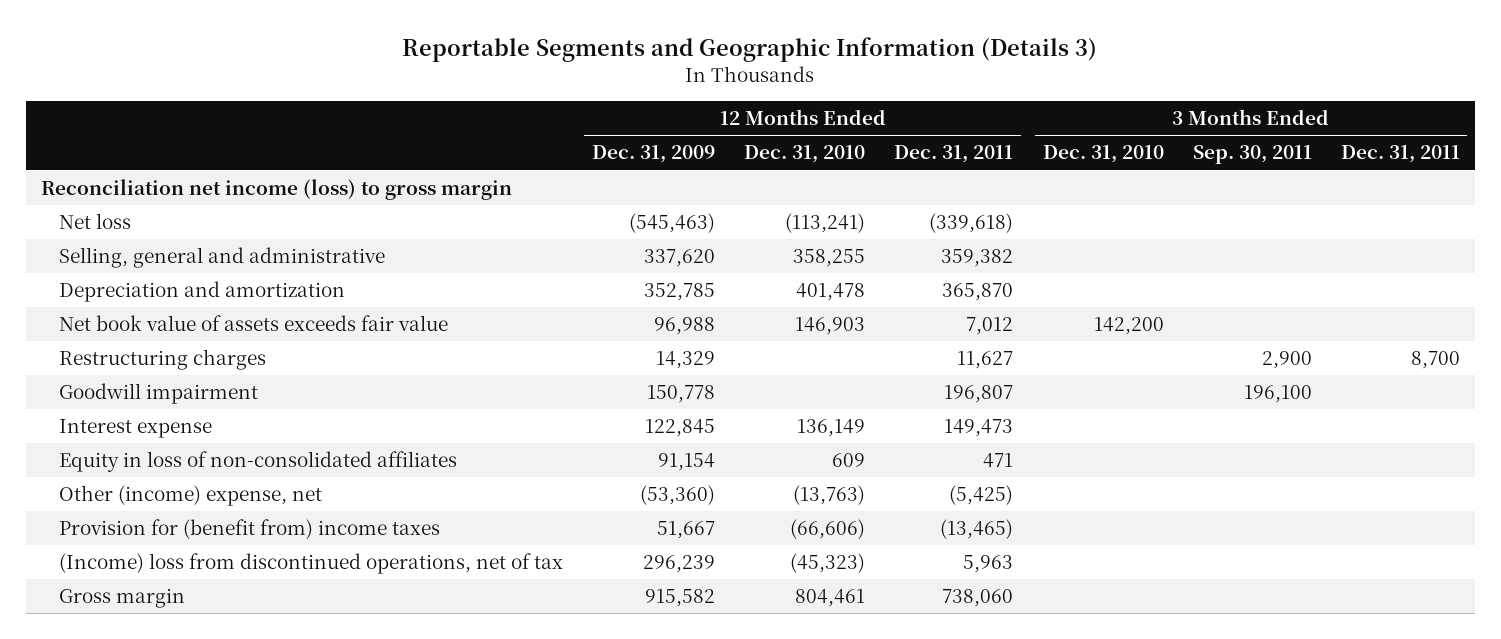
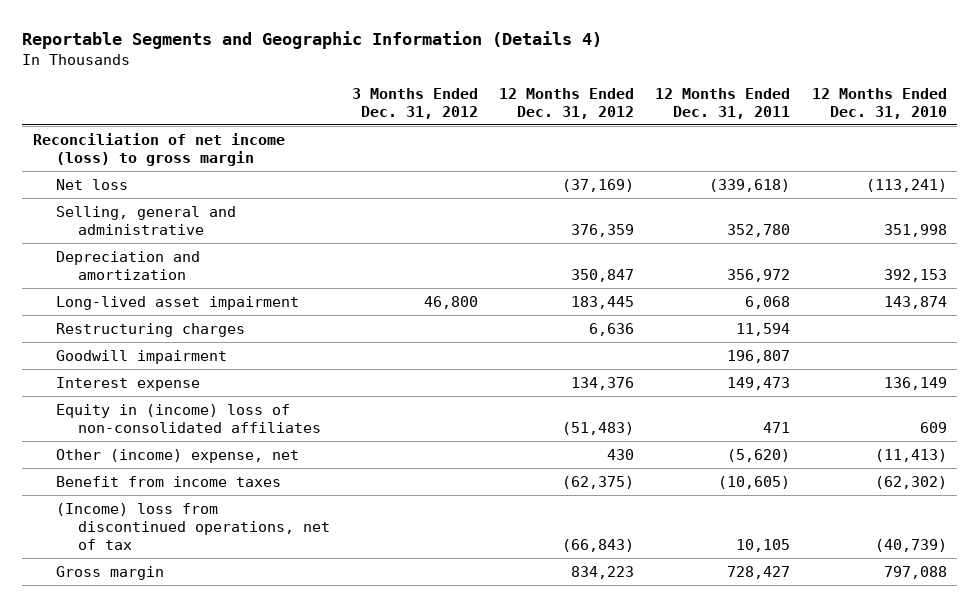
- Reportable Segments and Geographic Information (Details 3)
+ Reportable Segments and Geographic Information (Details 4)
- | 12 Months Ended Dec. 31, 2009 | 12 Months Ended Dec. 31, 2010 | 12 Months Ended Dec. 31, 2011 | 3 Months Ended Dec. 31, 2010 | 3 Months Ended Sep. 30, 2011 | 3 Months Ended Dec. 31, 2011
+ | 3 Months Ended Dec. 31, 2012 | 12 Months Ended Dec. 31, 2012 | 12 Months Ended Dec. 31, 2011 | 12 Months Ended Dec. 31, 2010
- Reconciliation net income (loss) to gross margin
+ Reconciliation of net income (loss) to gross margin
- Selling, general and administrative | 337,620 | 358,255 | 359,382 | | |
- Depreciation and amortization | 352,785 | 401,478 | 365,870 | | |
- Net book value of assets exceeds fair value | 96,988 | 146,903 | 7,012 | 142,200 | |
- Restructuring charges | 14,329 | | 11,627 | | 2,900 | 8,700
+ Selling, general and administrative | | 376,359 | 352,780 | 351,998
+ Depreciation and amortization | | 350,847 | 356,972 | 392,153
+ Long-lived asset impairment | 46,800 | 183,445 | 6,068 | 143,874
+ Restructuring charges | | 6,636 | 11,594 |
- Equity in loss of non-consolidated affiliates | 91,154 | 609 | 471 | | |
- Other (income) expense, net | (53,360) | (13,763) | (5,425) | | |
- Provision for (benefit from) income taxes | 51,667 | (66,606) | (13,465) | | |
- (Income) loss from discontinued operations, net of tax | 296,239 | (45,323) | 5,963 | | |
- Gross margin | 915,582 | 804,461 | 738,060 | | |
+ Equity in (income) loss of non-consolidated affiliates | | (51,483) | 471 | 609
+ Other (income) expense, net | | 430 | (5,620) | (11,413)
+ Benefit from income taxes | | (62,375) | (10,605) | (62,302)
+ (Income) loss from discontinued operations, net of tax | | (66,843) | 10,105 | (40,739)
+ Gross margin | | 834,223 | 728,427 | 797,088

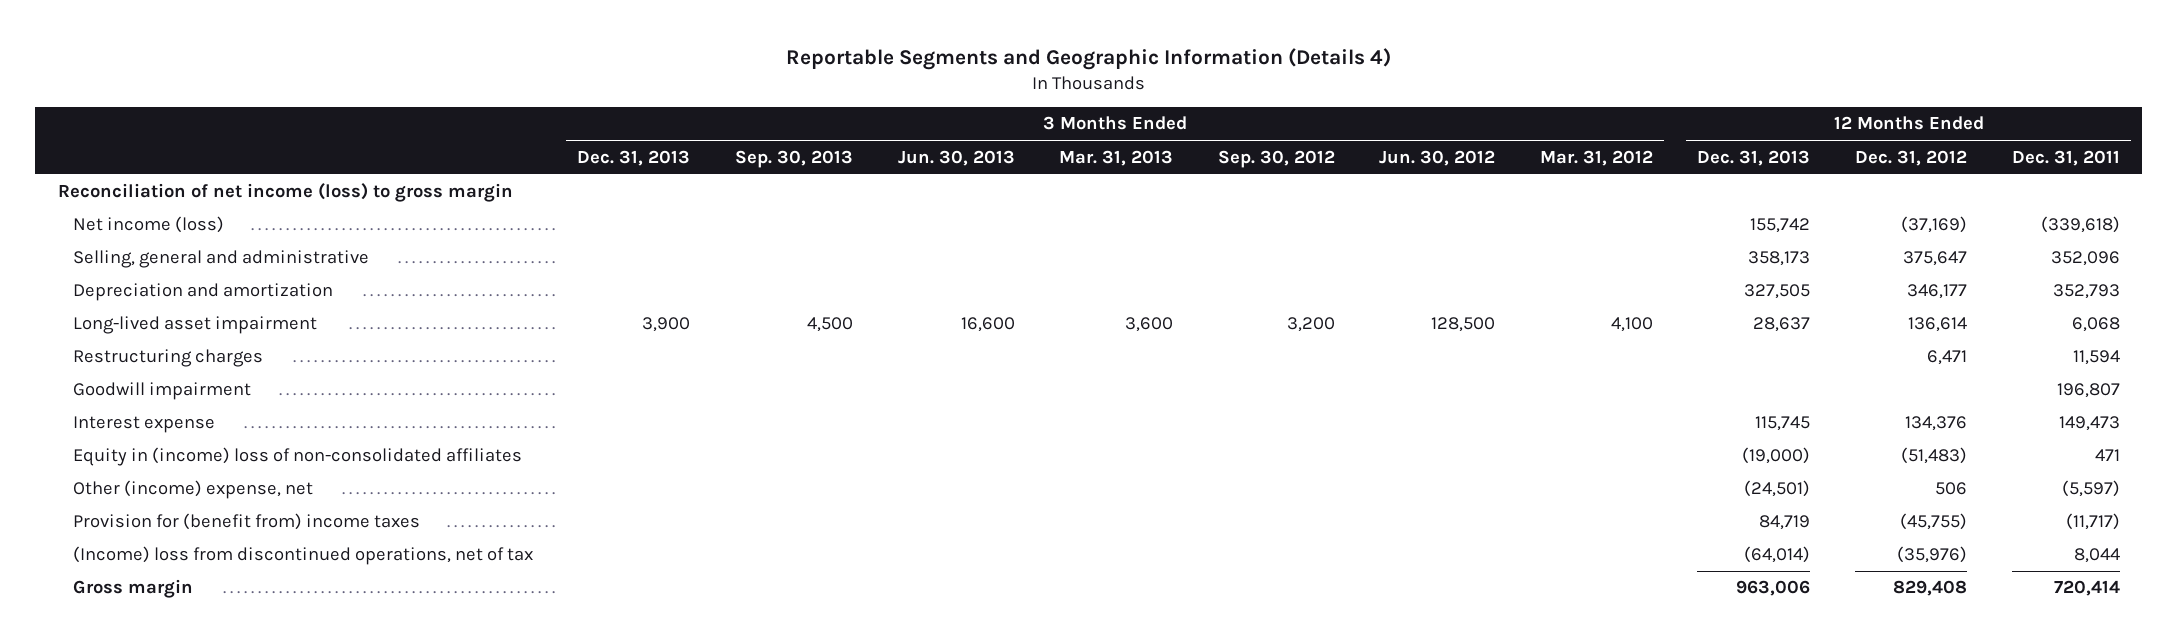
- | 3 Months Ended Dec. 31, 2012 | 12 Months Ended Dec. 31, 2012 | 12 Months Ended Dec. 31, 2011 | 12 Months Ended Dec. 31, 2010
+ | 3 Months Ended Dec. 31, 2013 | 3 Months Ended Sep. 30, 2013 | 3 Months Ended Jun. 30, 2013 | 3 Months Ended Mar. 31, 2013 | 3 Months Ended Sep. 30, 2012 | 3 Months Ended Jun. 30, 2012 | 3 Months Ended Mar. 31, 2012 | 12 Months Ended Dec. 31, 2013 | 12 Months Ended Dec. 31, 2012 | 12 Months Ended Dec. 31, 2011
- Net loss | | (37,169) | (339,618) | (113,241)
- Selling, general and administrative | | 376,359 | 352,780 | 351,998
- Depreciation and amortization | | 350,847 | 356,972 | 392,153
- Long-lived asset impairment | 46,800 | 183,445 | 6,068 | 143,874
- Restructuring charges | | 6,636 | 11,594 |
+ Net income (loss) | | | | | | | | 155,742 | (37,169) | (339,618)
+ Selling, general and administrative | | | | | | | | 358,173 | 375,647 | 352,096
+ Depreciation and amortization | | | | | | | | 327,505 | 346,177 | 352,793
+ Long-lived asset impairment | 3,900 | 4,500 | 16,600 | 3,600 | 3,200 | 128,500 | 4,100 | 28,637 | 136,614 | 6,068
+ Restructuring charges | | | | | | | | | 6,471 | 11,594
- Other (income) expense, net | | 430 | (5,620) | (11,413)
- Benefit from income taxes | | (62,375) | (10,605) | (62,302)
- (Income) loss from discontinued operations, net of tax | | (66,843) | 10,105 | (40,739)
- Gross margin | | 834,223 | 728,427 | 797,088
+ Other (income) expense, net | | | | | | | | (24,501) | 506 | (5,597)
+ Provision for (benefit from) income taxes | | | | | | | | 84,719 | (45,755) | (11,717)
+ (Income) loss from discontinued operations, net of tax | | | | | | | | (64,014) | (35,976) | 8,044
+ Gross margin | | | | | | | | 963,006 | 829,408 | 720,414

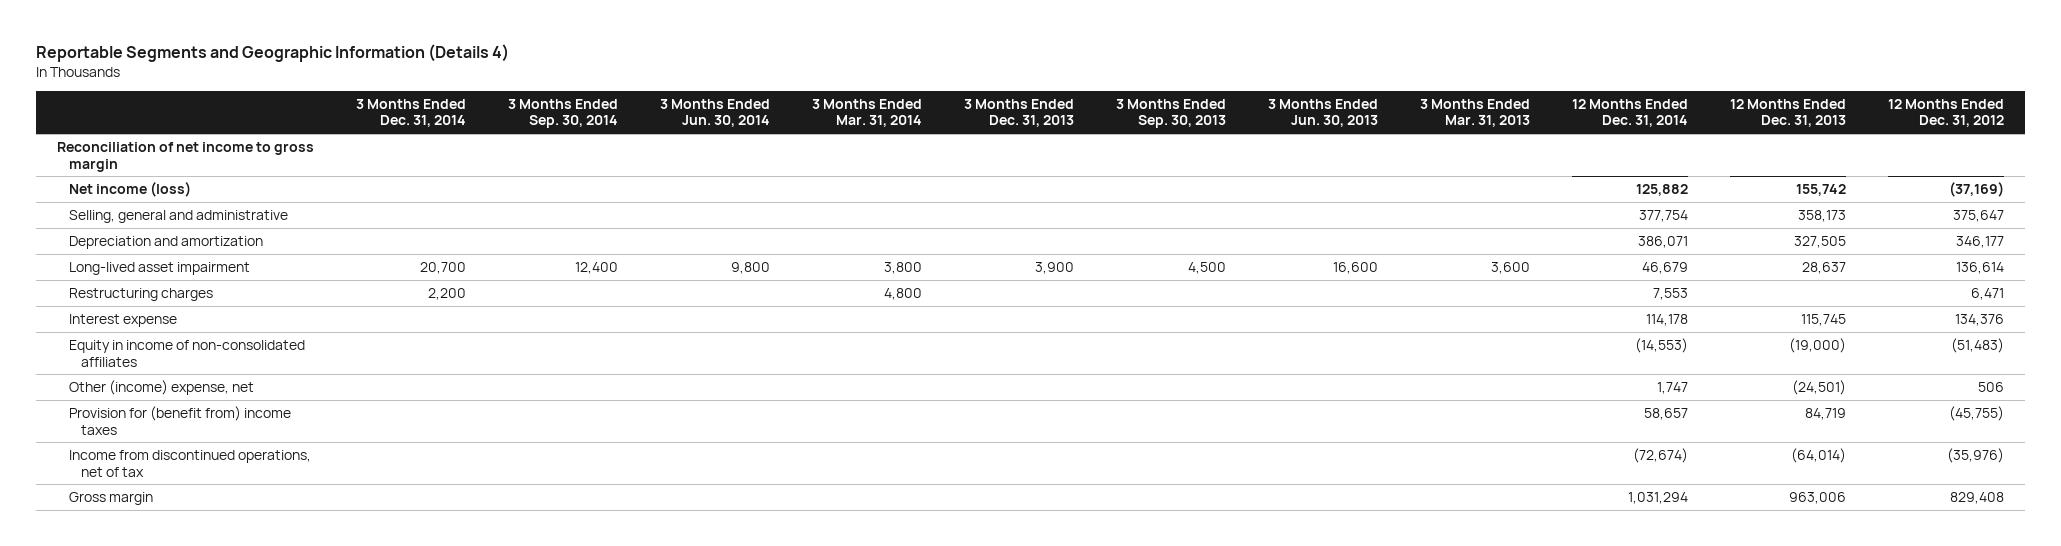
- | 3 Months Ended Dec. 31, 2013 | 3 Months Ended Sep. 30, 2013 | 3 Months Ended Jun. 30, 2013 | 3 Months Ended Mar. 31, 2013 | 3 Months Ended Sep. 30, 2012 | 3 Months Ended Jun. 30, 2012 | 3 Months Ended Mar. 31, 2012 | 12 Months Ended Dec. 31, 2013 | 12 Months Ended Dec. 31, 2012 | 12 Months Ended Dec. 31, 2011
+ | 3 Months Ended Dec. 31, 2014 | 3 Months Ended Sep. 30, 2014 | 3 Months Ended Jun. 30, 2014 | 3 Months Ended Mar. 31, 2014 | 3 Months Ended Dec. 31, 2013 | 3 Months Ended Sep. 30, 2013 | 3 Months Ended Jun. 30, 2013 | 3 Months Ended Mar. 31, 2013 | 12 Months Ended Dec. 31, 2014 | 12 Months Ended Dec. 31, 2013 | 12 Months Ended Dec. 31, 2012
- Reconciliation of net income (loss) to gross margin
+ Reconciliation of net income to gross margin
- Goodwill impairment | | | | | | | | | | 196,807
- Equity in (income) loss of non-consolidated affiliates | | | | | | | | (19,000) | (51,483) | 471
+ Equity in income of non-consolidated affiliates | | | | | | | | | (14,553) | (19,000) | (51,483)
- (Income) loss from discontinued operations, net of tax | | | | | | | | (64,014) | (35,976) | 8,044
+ Income from discontinued operations, net of tax | | | | | | | | | (72,674) | (64,014) | (35,976)

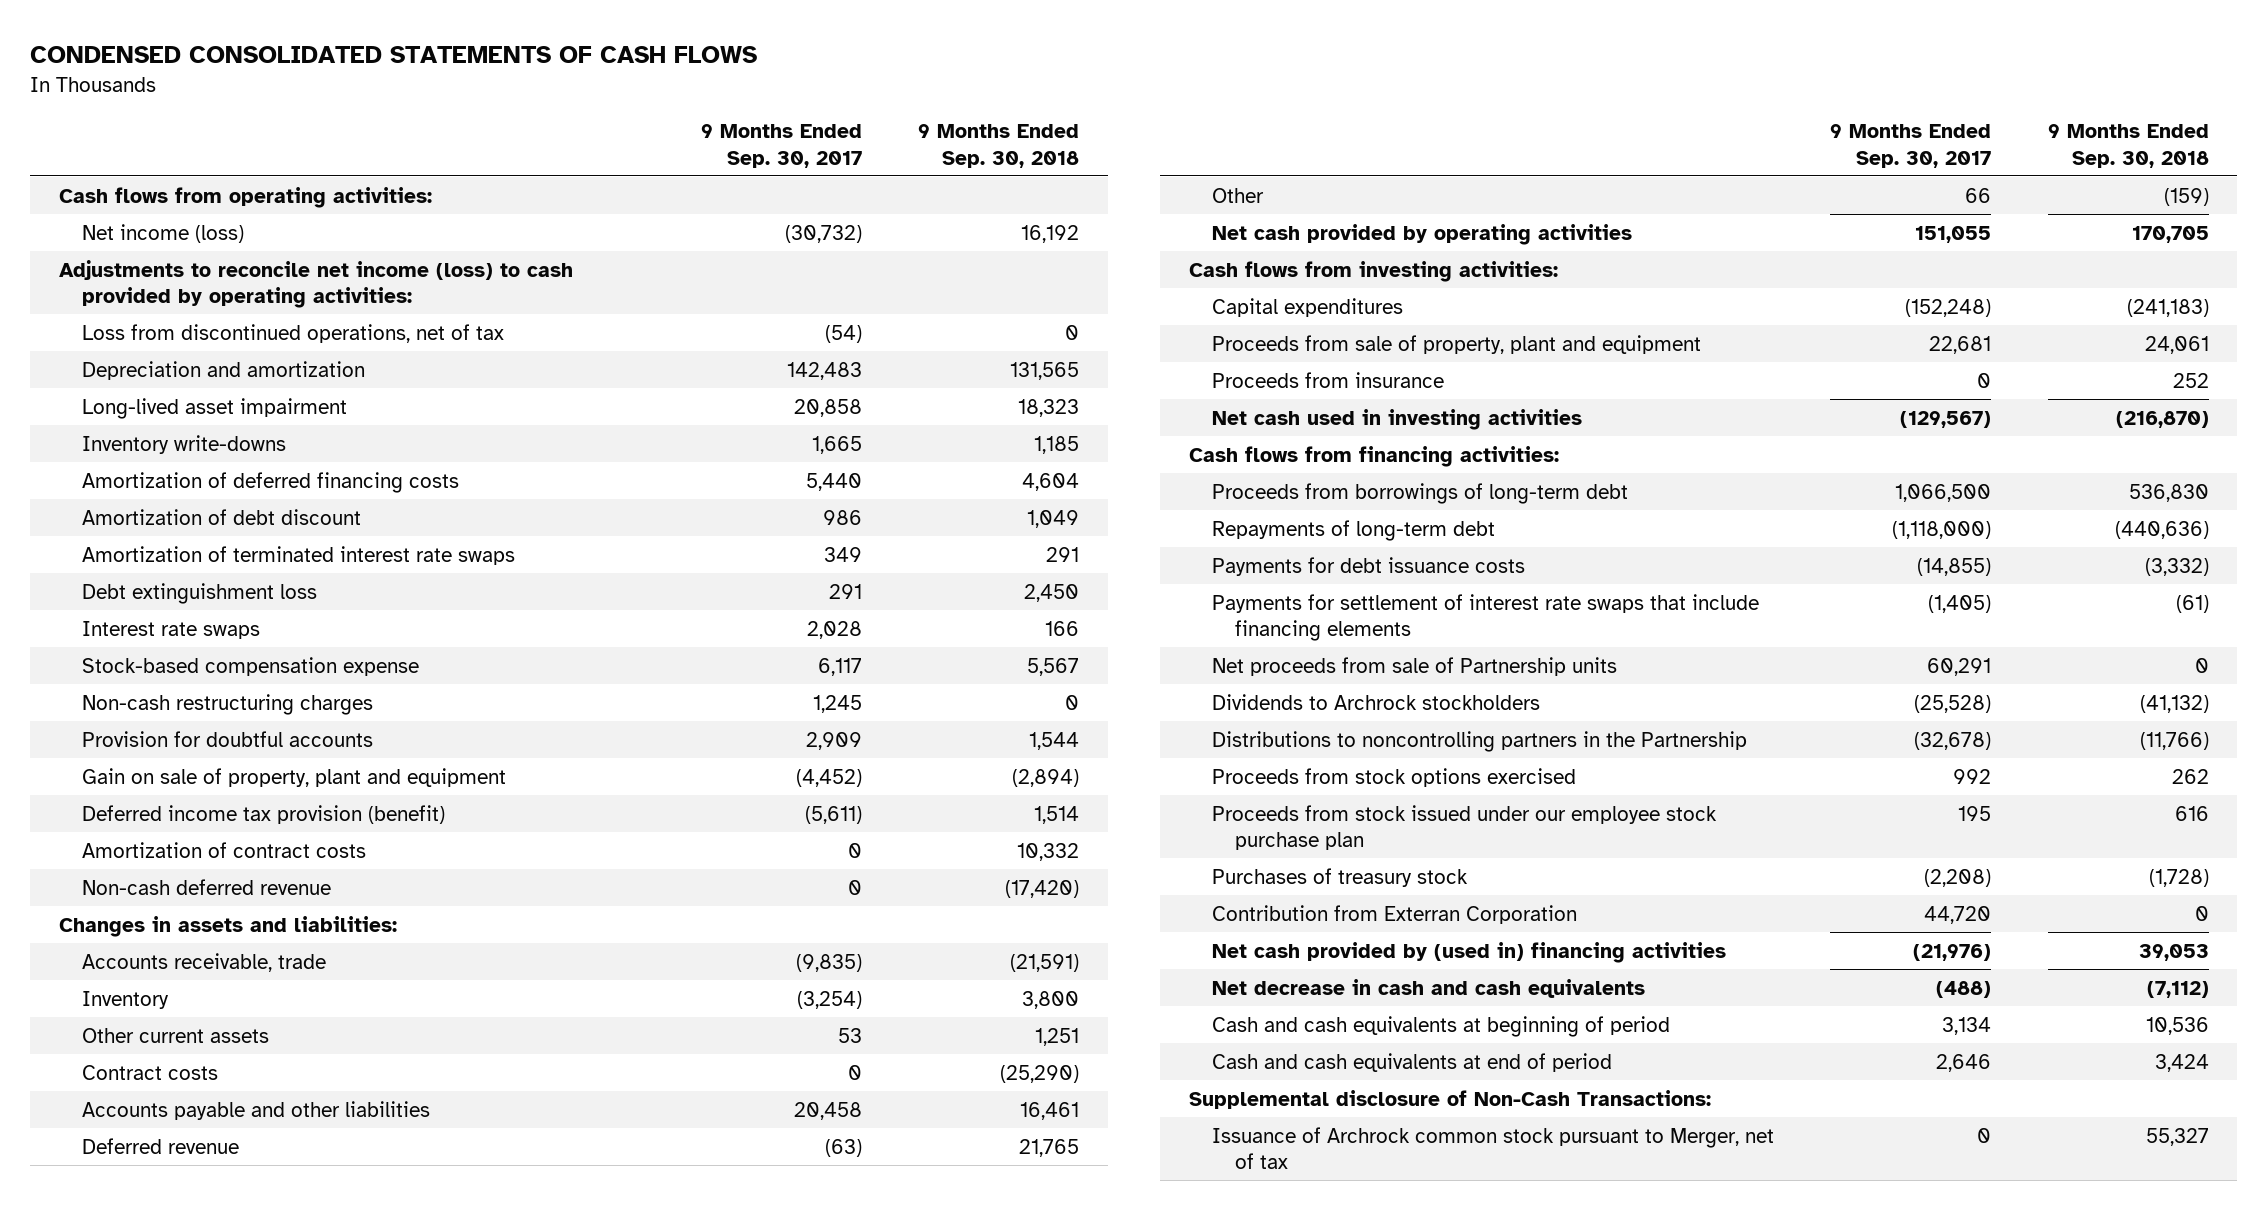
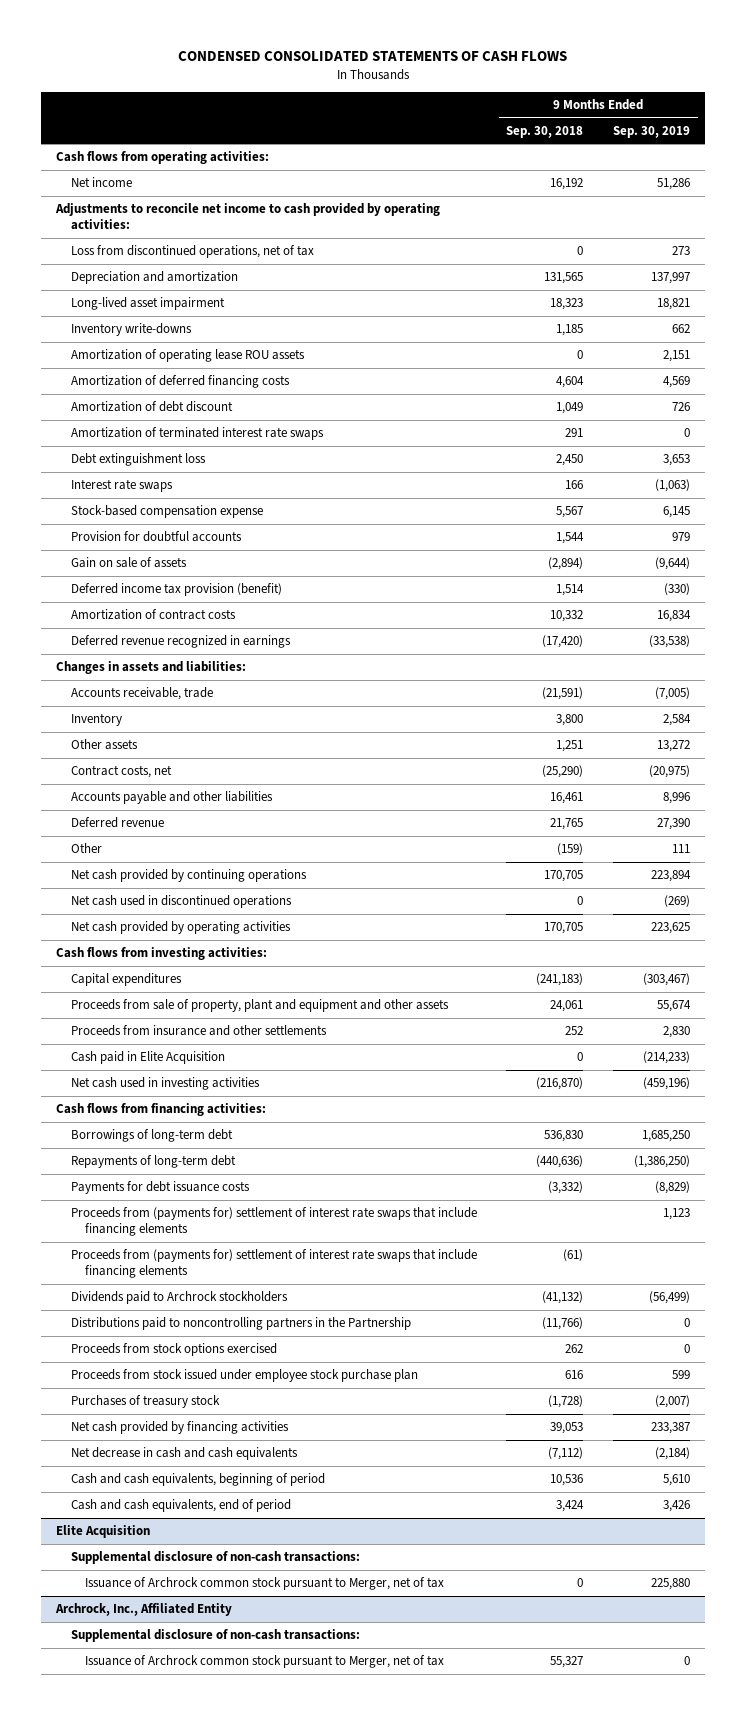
- | 9 Months Ended Sep. 30, 2017 | 9 Months Ended Sep. 30, 2018
+ | 9 Months Ended Sep. 30, 2018 | 9 Months Ended Sep. 30, 2019
- Net income (loss) | (30,732) | 16,192
- Adjustments to reconcile net income (loss) to cash provided by operating activities:
+ Net income | 16,192 | 51,286
+ Adjustments to reconcile net income to cash provided by operating activities:
+ Amortization of operating lease ROU assets | 0 | 2,151
- Non-cash restructuring charges | 1,245 | 0
- Gain on sale of property, plant and equipment | (4,452) | (2,894)
+ Gain on sale of assets | (2,894) | (9,644)
- Non-cash deferred revenue | 0 | (17,420)
+ Deferred revenue recognized in earnings | (17,420) | (33,538)
- Other current assets | 53 | 1,251
- Contract costs | 0 | (25,290)
+ Other assets | 1,251 | 13,272
+ Contract costs, net | (25,290) | (20,975)
+ Net cash provided by continuing operations | 170,705 | 223,894
+ Net cash used in discontinued operations | 0 | (269)
- Proceeds from sale of property, plant and equipment | 22,681 | 24,061
- Proceeds from insurance | 0 | 252
+ Proceeds from sale of property, plant and equipment and other assets | 24,061 | 55,674
+ Proceeds from insurance and other settlements | 252 | 2,830
+ Cash paid in Elite Acquisition | 0 | (214,233)
- Proceeds from borrowings of long-term debt | 1,066,500 | 536,830
+ Borrowings of long-term debt | 536,830 | 1,685,250
- Payments for settlement of interest rate swaps that include financing elements | (1,405) | (61)
- Net proceeds from sale of Partnership units | 60,291 | 0
- Dividends to Archrock stockholders | (25,528) | (41,132)
- Distributions to noncontrolling partners in the Partnership | (32,678) | (11,766)
+ Proceeds from (payments for) settlement of interest rate swaps that include financing elements | | 1,123
+ Proceeds from (payments for) settlement of interest rate swaps that include financing elements | (61) |
+ Dividends paid to Archrock stockholders | (41,132) | (56,499)
+ Distributions paid to noncontrolling partners in the Partnership | (11,766) | 0
- Proceeds from stock issued under our employee stock purchase plan | 195 | 616
+ Proceeds from stock issued under employee stock purchase plan | 616 | 599
- Contribution from Exterran Corporation | 44,720 | 0
- Net cash provided by (used in) financing activities | (21,976) | 39,053
+ Net cash provided by financing activities | 39,053 | 233,387
- Cash and cash equivalents at beginning of period | 3,134 | 10,536
- Cash and cash equivalents at end of period | 2,646 | 3,424
- Supplemental disclosure of Non-Cash Transactions:
+ Cash and cash equivalents, beginning of period | 10,536 | 5,610
+ Cash and cash equivalents, end of period | 3,424 | 3,426
+ Elite Acquisition
+ Supplemental disclosure of non-cash transactions:
+ Issuance of Archrock common stock pursuant to Merger, net of tax | 0 | 225,880
+ Archrock, Inc., Affiliated Entity
+ Supplemental disclosure of non-cash transactions:

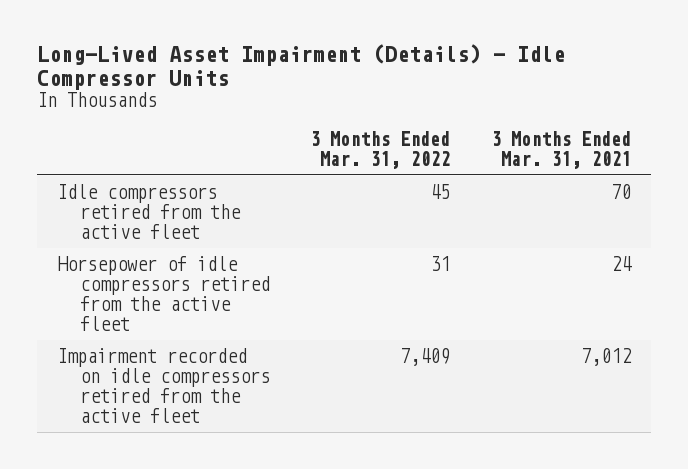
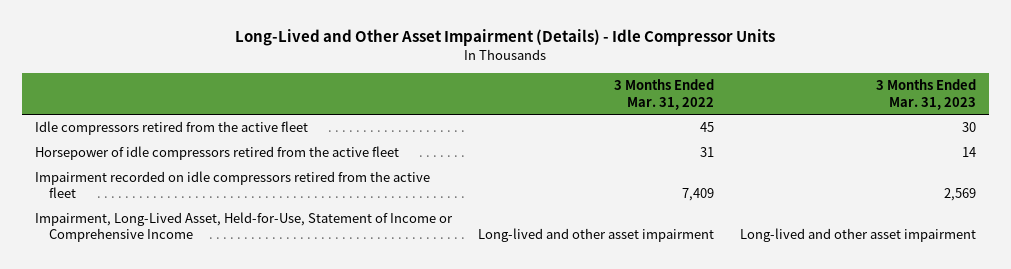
- Long-Lived Asset Impairment (Details) - Idle Compressor Units
+ Long-Lived and Other Asset Impairment (Details) - Idle Compressor Units
- | 3 Months Ended Mar. 31, 2022 | 3 Months Ended Mar. 31, 2021
+ | 3 Months Ended Mar. 31, 2022 | 3 Months Ended Mar. 31, 2023
+ Impairment, Long-Lived Asset, Held-for-Use, Statement of Income or Comprehensive Income | Long-lived and other asset impairment | Long-lived and other asset impairment

